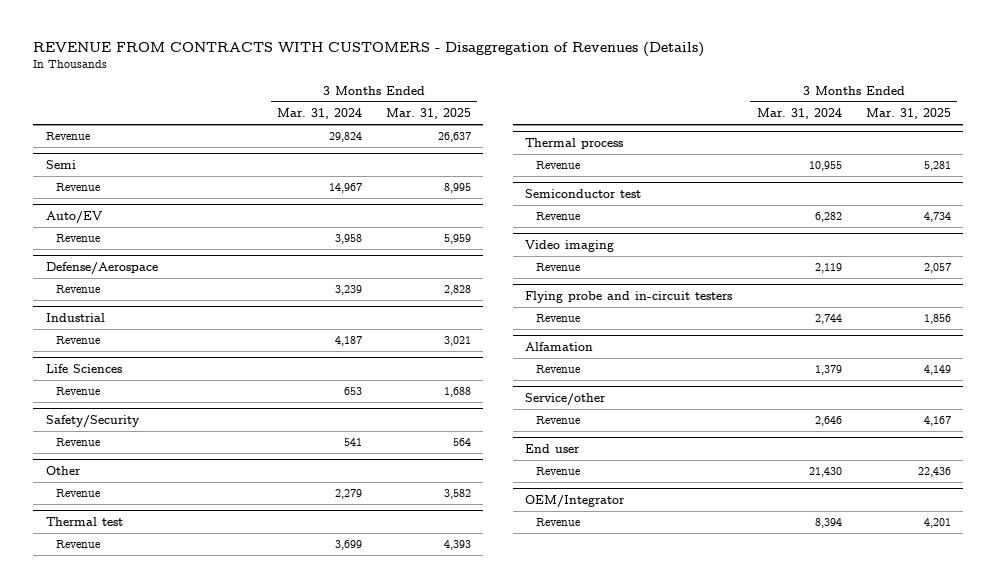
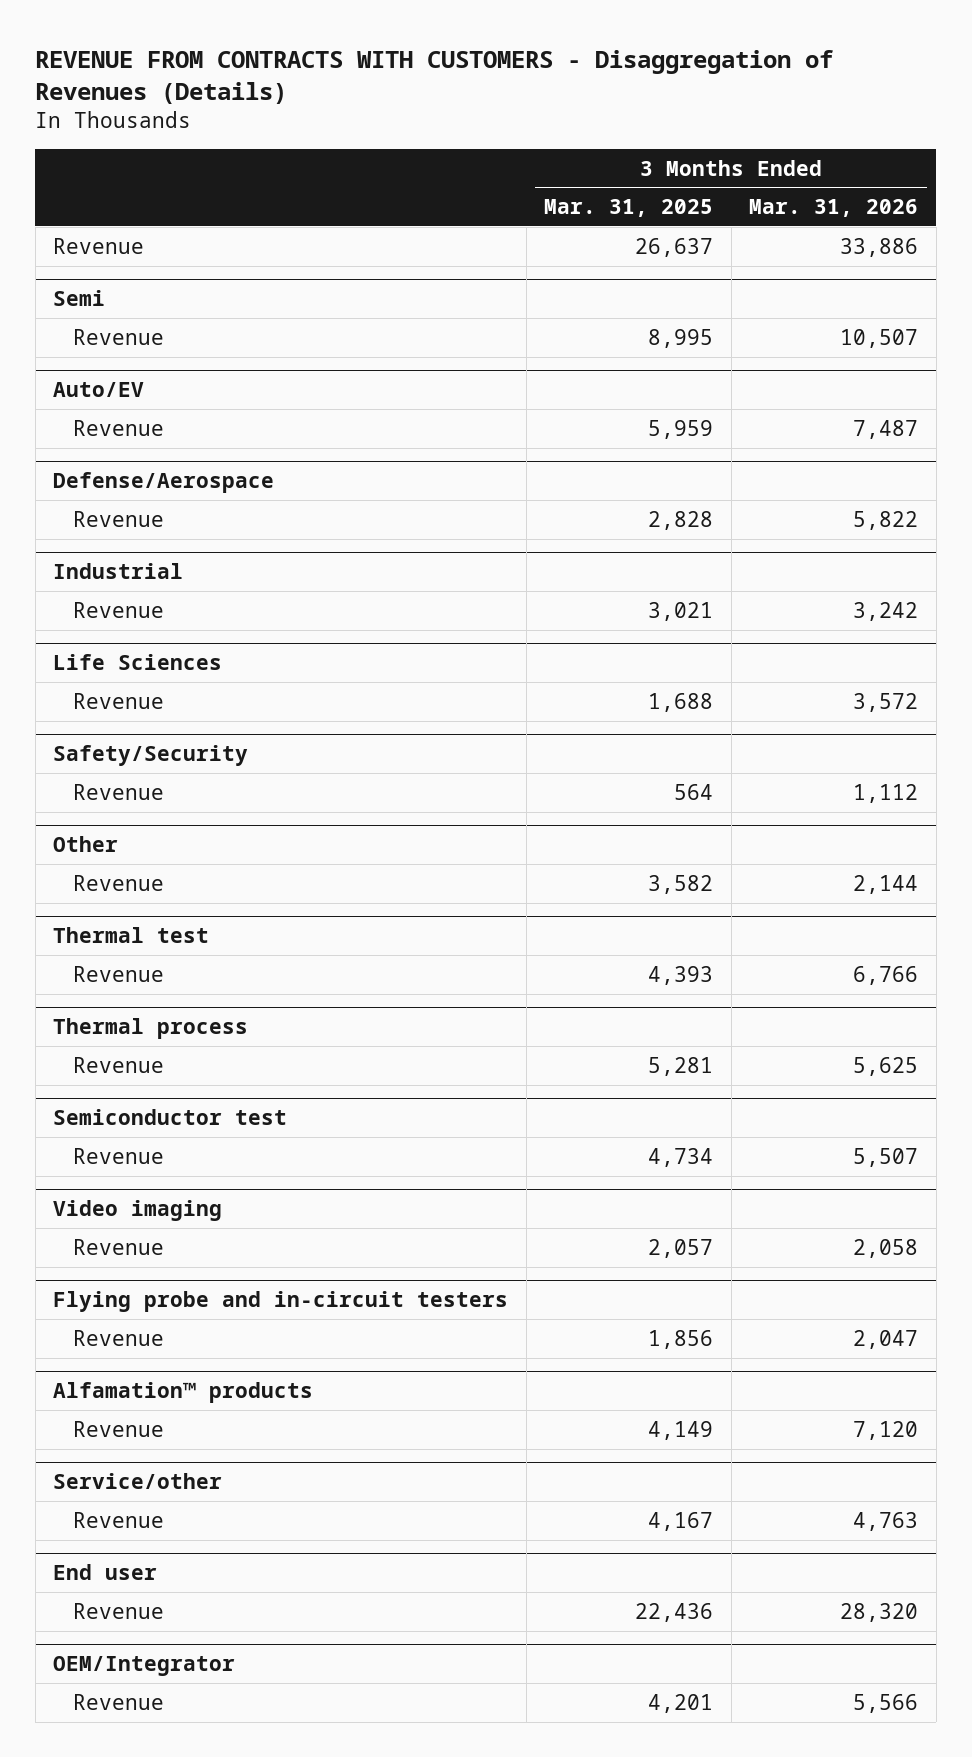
- | 3 Months Ended Mar. 31, 2024 | 3 Months Ended Mar. 31, 2025
+ | 3 Months Ended Mar. 31, 2025 | 3 Months Ended Mar. 31, 2026
- Alfamation
+ Alfamation™ products

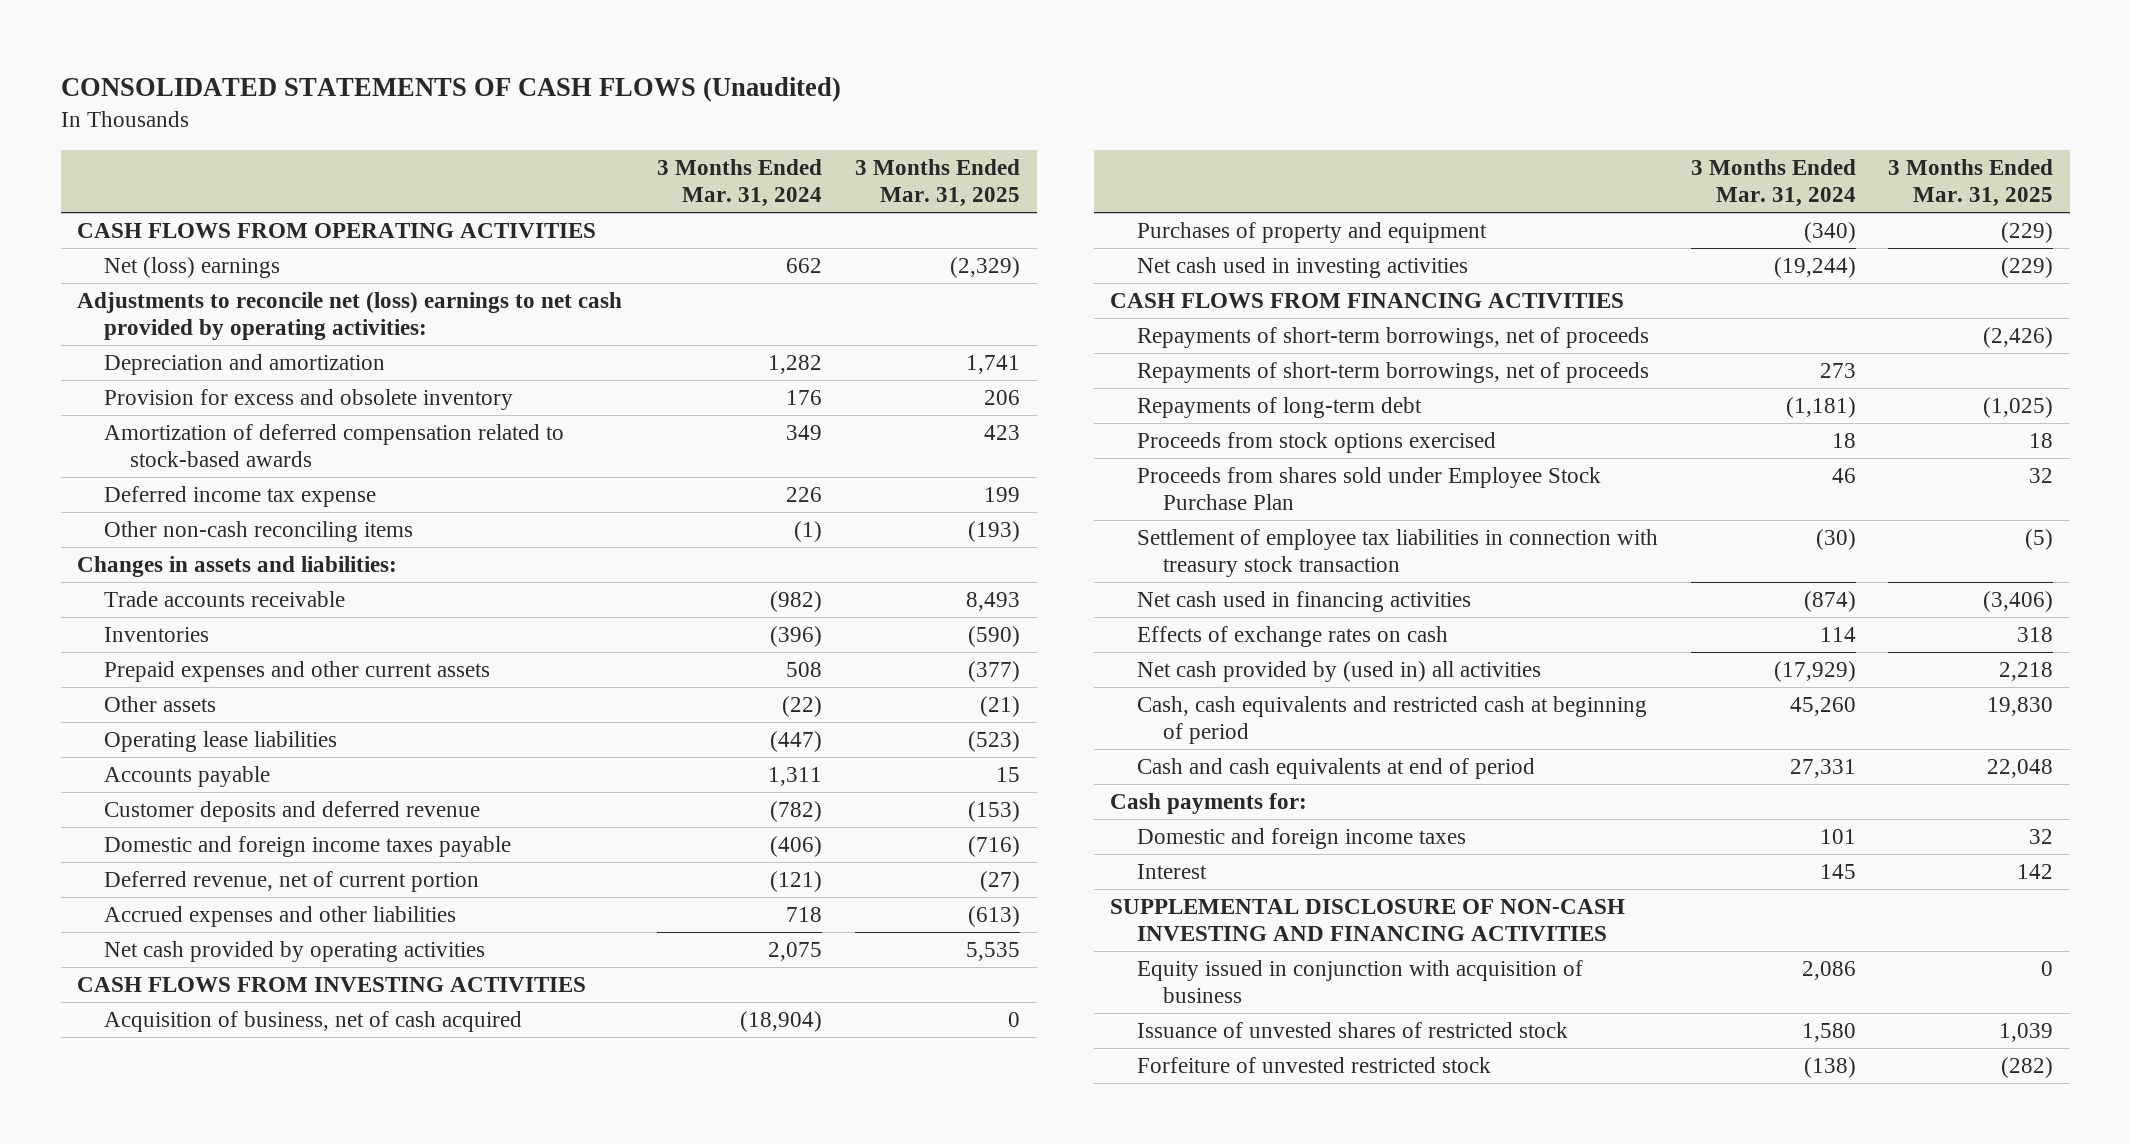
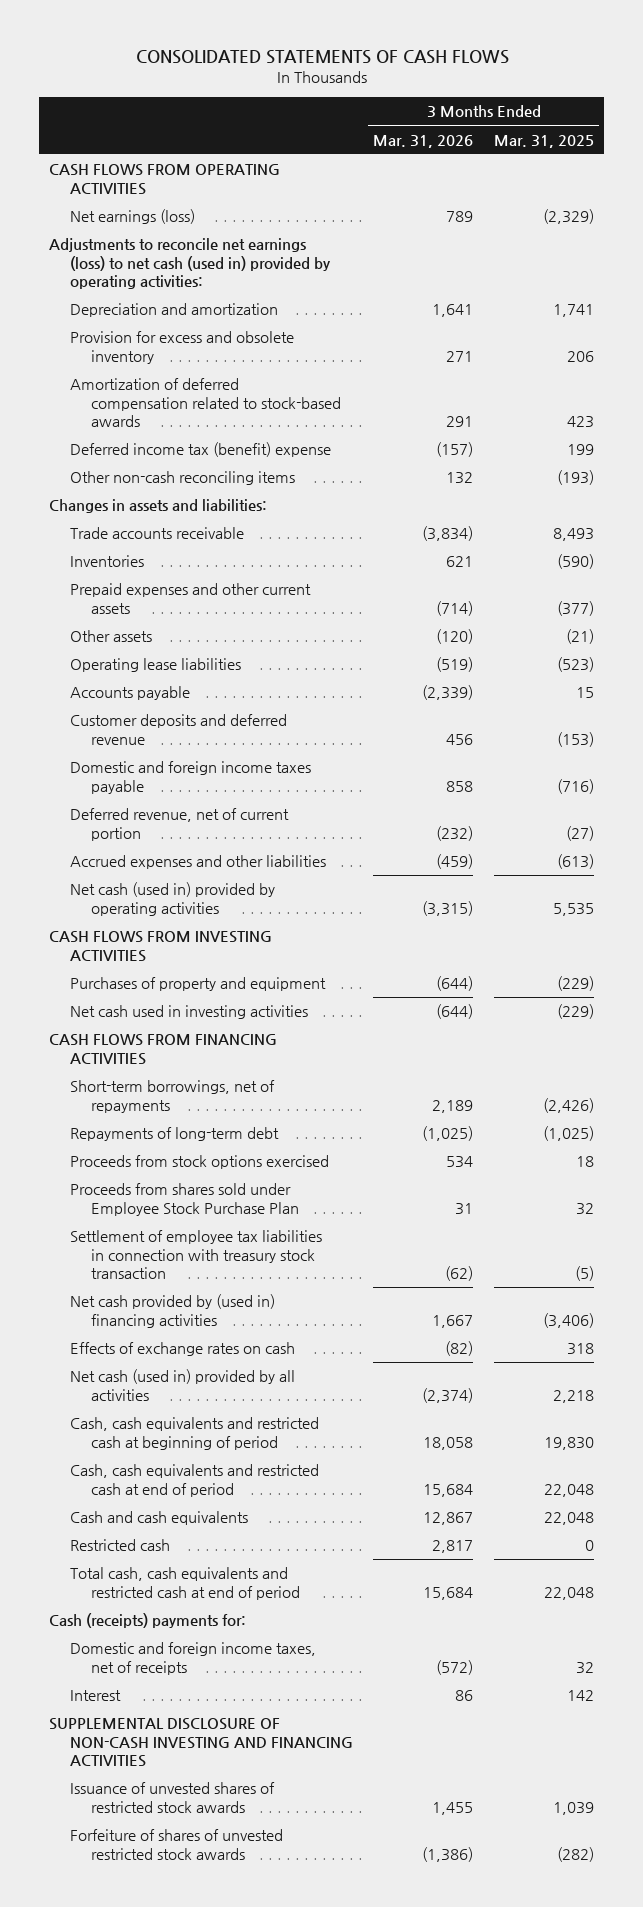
- CONSOLIDATED STATEMENTS OF CASH FLOWS (Unaudited)
+ CONSOLIDATED STATEMENTS OF CASH FLOWS
- | 3 Months Ended Mar. 31, 2024 | 3 Months Ended Mar. 31, 2025
+ | 3 Months Ended Mar. 31, 2026 | 3 Months Ended Mar. 31, 2025
- Net (loss) earnings | 662 | (2,329)
- Adjustments to reconcile net (loss) earnings to net cash provided by operating activities:
+ Net earnings (loss) | 789 | (2,329)
+ Adjustments to reconcile net earnings (loss) to net cash (used in) provided by operating activities:
- Deferred income tax expense | 226 | 199
+ Deferred income tax (benefit) expense | (157) | 199
- Net cash provided by operating activities | 2,075 | 5,535
+ Net cash (used in) provided by operating activities | (3,315) | 5,535
- Acquisition of business, net of cash acquired | (18,904) | 0
- Repayments of short-term borrowings, net of proceeds | | (2,426)
- Repayments of short-term borrowings, net of proceeds | 273 |
+ Short-term borrowings, net of repayments | 2,189 | (2,426)
- Net cash used in financing activities | (874) | (3,406)
+ Net cash provided by (used in) financing activities | 1,667 | (3,406)
- Net cash provided by (used in) all activities | (17,929) | 2,218
+ Net cash (used in) provided by all activities | (2,374) | 2,218
- Cash and cash equivalents at end of period | 27,331 | 22,048
- Cash payments for:
- Domestic and foreign income taxes | 101 | 32
+ Cash, cash equivalents and restricted cash at end of period | 15,684 | 22,048
+ Cash and cash equivalents | 12,867 | 22,048
+ Restricted cash | 2,817 | 0
+ Total cash, cash equivalents and restricted cash at end of period | 15,684 | 22,048
+ Cash (receipts) payments for:
+ Domestic and foreign income taxes, net of receipts | (572) | 32
- Equity issued in conjunction with acquisition of business | 2,086 | 0
- Issuance of unvested shares of restricted stock | 1,580 | 1,039
- Forfeiture of unvested restricted stock | (138) | (282)
+ Issuance of unvested shares of restricted stock awards | 1,455 | 1,039
+ Forfeiture of shares of unvested restricted stock awards | (1,386) | (282)

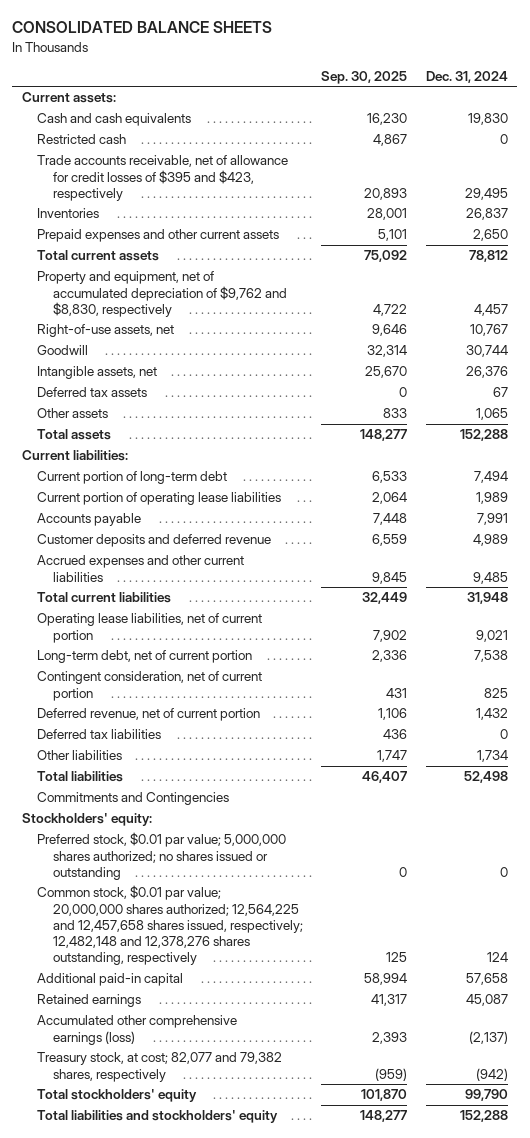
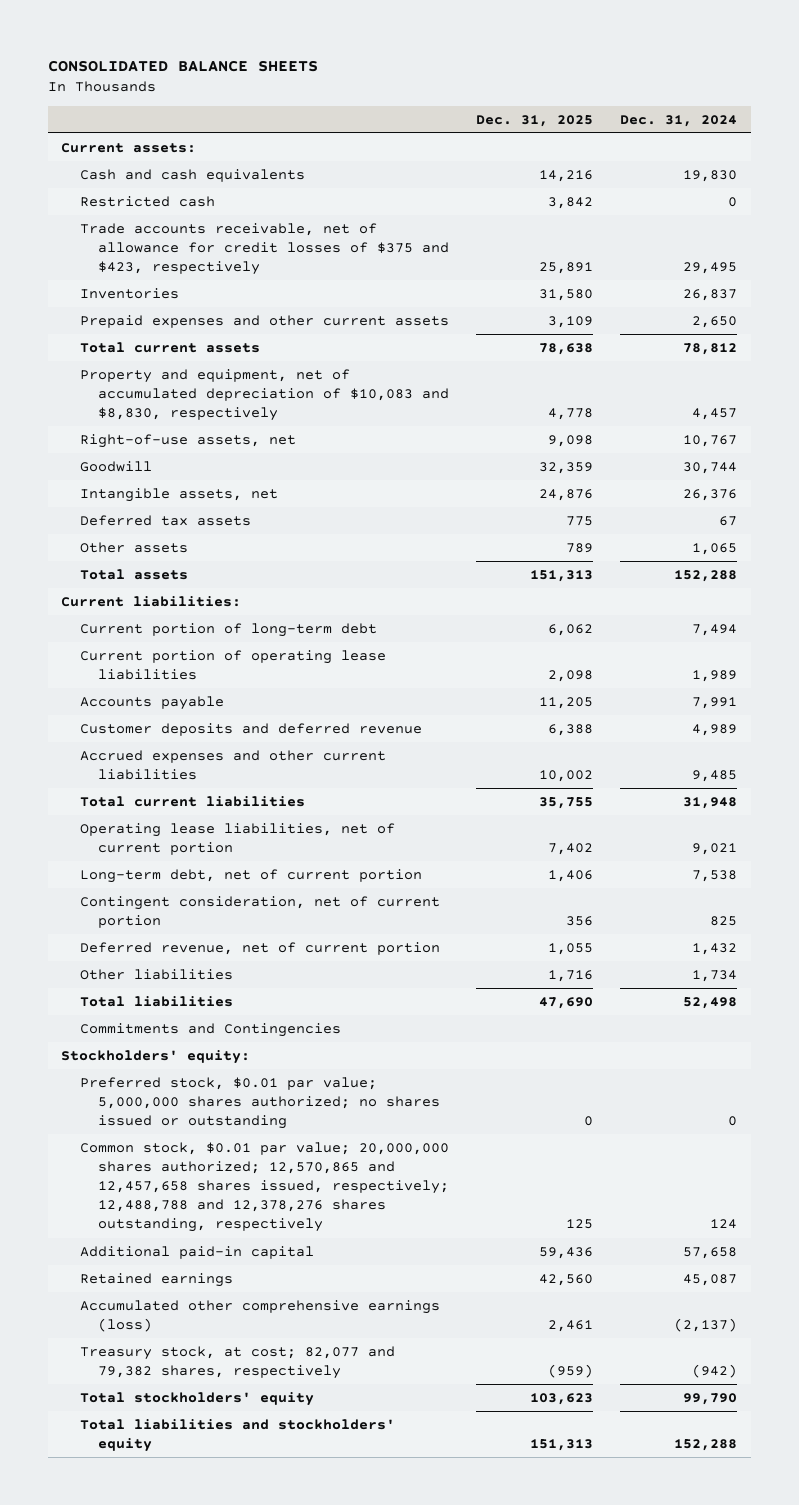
- | Sep. 30, 2025 | Dec. 31, 2024
+ | Dec. 31, 2025 | Dec. 31, 2024
- Trade accounts receivable, net of allowance for credit losses of $395 and $423, respectively | 20,893 | 29,495
+ Trade accounts receivable, net of allowance for credit losses of $375 and $423, respectively | 25,891 | 29,495
- Property and equipment, net of accumulated depreciation of $9,762 and $8,830, respectively | 4,722 | 4,457
+ Property and equipment, net of accumulated depreciation of $10,083 and $8,830, respectively | 4,778 | 4,457
- Deferred tax liabilities | 436 | 0
- Common stock, $0.01 par value; 20,000,000 shares authorized; 12,564,225 and 12,457,658 shares issued, respectively; 12,482,148 and 12,378,276 shares outstanding, respectively | 125 | 124
+ Common stock, $0.01 par value; 20,000,000 shares authorized; 12,570,865 and 12,457,658 shares issued, respectively; 12,488,788 and 12,378,276 shares outstanding, respectively | 125 | 124

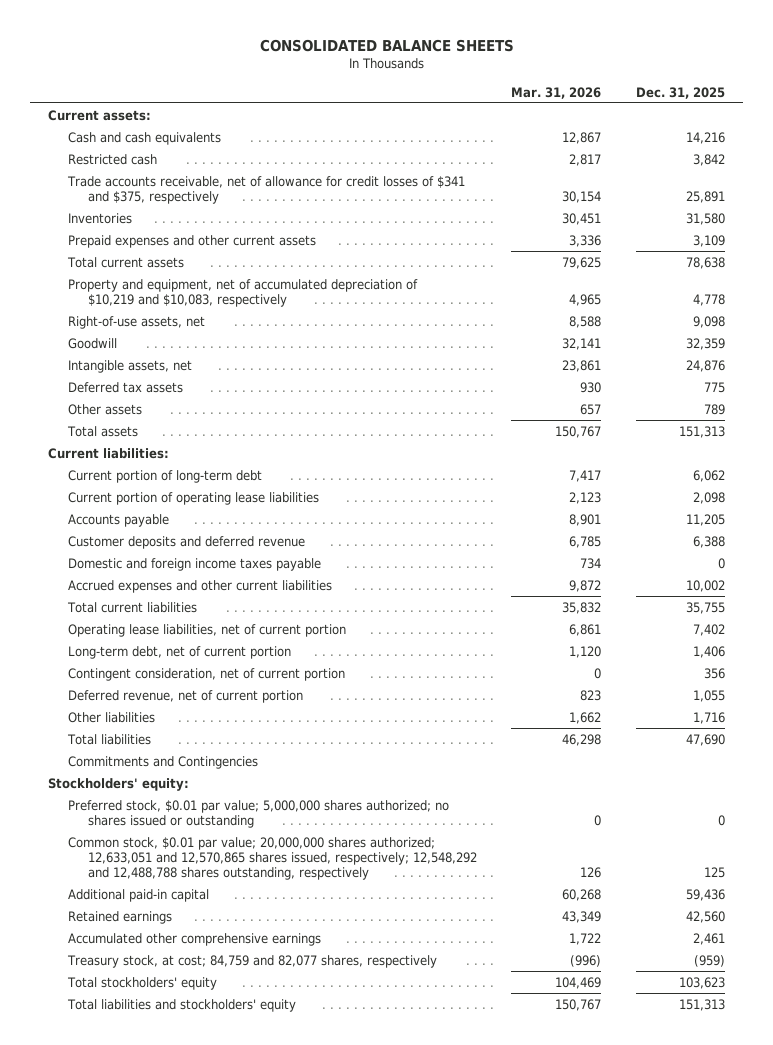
- | Dec. 31, 2025 | Dec. 31, 2024
+ | Mar. 31, 2026 | Dec. 31, 2025
- Trade accounts receivable, net of allowance for credit losses of $375 and $423, respectively | 25,891 | 29,495
+ Trade accounts receivable, net of allowance for credit losses of $341 and $375, respectively | 30,154 | 25,891
- Property and equipment, net of accumulated depreciation of $10,083 and $8,830, respectively | 4,778 | 4,457
+ Property and equipment, net of accumulated depreciation of $10,219 and $10,083, respectively | 4,965 | 4,778
+ Domestic and foreign income taxes payable | 734 | 0
- Common stock, $0.01 par value; 20,000,000 shares authorized; 12,570,865 and 12,457,658 shares issued, respectively; 12,488,788 and 12,378,276 shares outstanding, respectively | 125 | 124
+ Common stock, $0.01 par value; 20,000,000 shares authorized; 12,633,051 and 12,570,865 shares issued, respectively; 12,548,292 and 12,488,788 shares outstanding, respectively | 126 | 125
- Accumulated other comprehensive earnings (loss) | 2,461 | (2,137)
- Treasury stock, at cost; 82,077 and 79,382 shares, respectively | (959) | (942)
+ Accumulated other comprehensive earnings | 1,722 | 2,461
+ Treasury stock, at cost; 84,759 and 82,077 shares, respectively | (996) | (959)

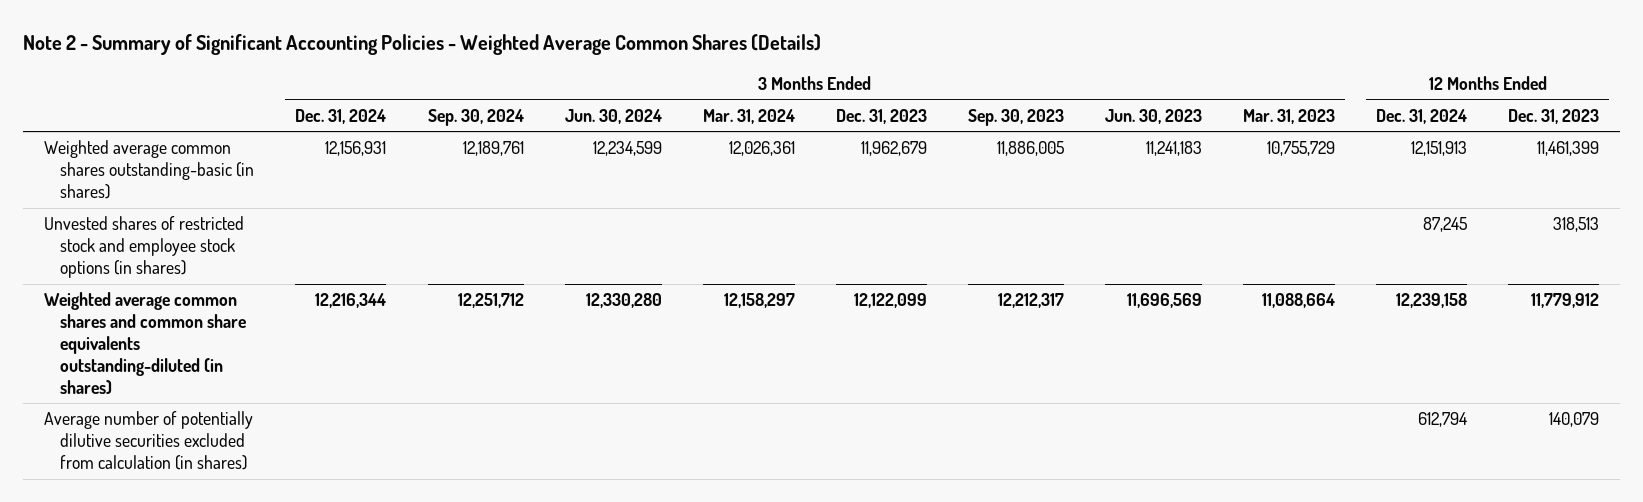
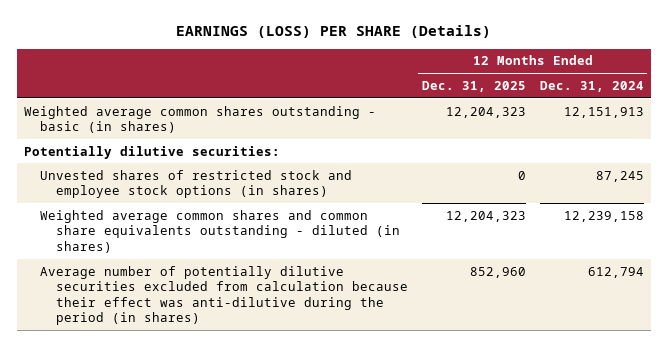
- Note 2 - Summary of Significant Accounting Policies - Weighted Average Common Shares (Details)
+ EARNINGS (LOSS) PER SHARE (Details)
- | 3 Months Ended Dec. 31, 2024 | 3 Months Ended Sep. 30, 2024 | 3 Months Ended Jun. 30, 2024 | 3 Months Ended Mar. 31, 2024 | 3 Months Ended Dec. 31, 2023 | 3 Months Ended Sep. 30, 2023 | 3 Months Ended Jun. 30, 2023 | 3 Months Ended Mar. 31, 2023 | 12 Months Ended Dec. 31, 2024 | 12 Months Ended Dec. 31, 2023
+ | 12 Months Ended Dec. 31, 2025 | 12 Months Ended Dec. 31, 2024
- Weighted average common shares outstanding-basic (in shares) | 12,156,931 | 12,189,761 | 12,234,599 | 12,026,361 | 11,962,679 | 11,886,005 | 11,241,183 | 10,755,729 | 12,151,913 | 11,461,399
+ Weighted average common shares outstanding - basic (in shares) | 12,204,323 | 12,151,913
+ Potentially dilutive securities:
- Weighted average common shares and common share equivalents outstanding-diluted (in shares) | 12,216,344 | 12,251,712 | 12,330,280 | 12,158,297 | 12,122,099 | 12,212,317 | 11,696,569 | 11,088,664 | 12,239,158 | 11,779,912
- Average number of potentially dilutive securities excluded from calculation (in shares) | | | | | | | | | 612,794 | 140,079
+ Weighted average common shares and common share equivalents outstanding - diluted (in shares) | 12,204,323 | 12,239,158
+ Average number of potentially dilutive securities excluded from calculation because their effect was anti-dilutive during the period (in shares) | 852,960 | 612,794

